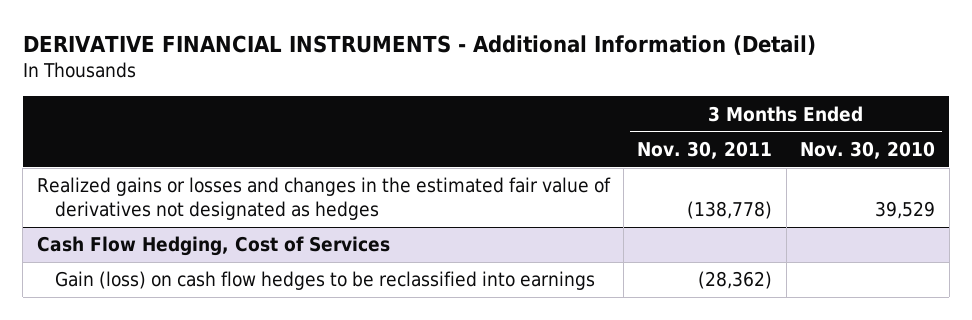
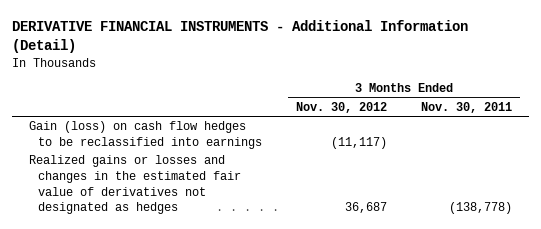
- | 3 Months Ended Nov. 30, 2011 | 3 Months Ended Nov. 30, 2010
+ | 3 Months Ended Nov. 30, 2012 | 3 Months Ended Nov. 30, 2011
+ Gain (loss) on cash flow hedges to be reclassified into earnings | (11,117) |
- Cash Flow Hedging, Cost of Services
- Gain (loss) on cash flow hedges to be reclassified into earnings | (28,362) |

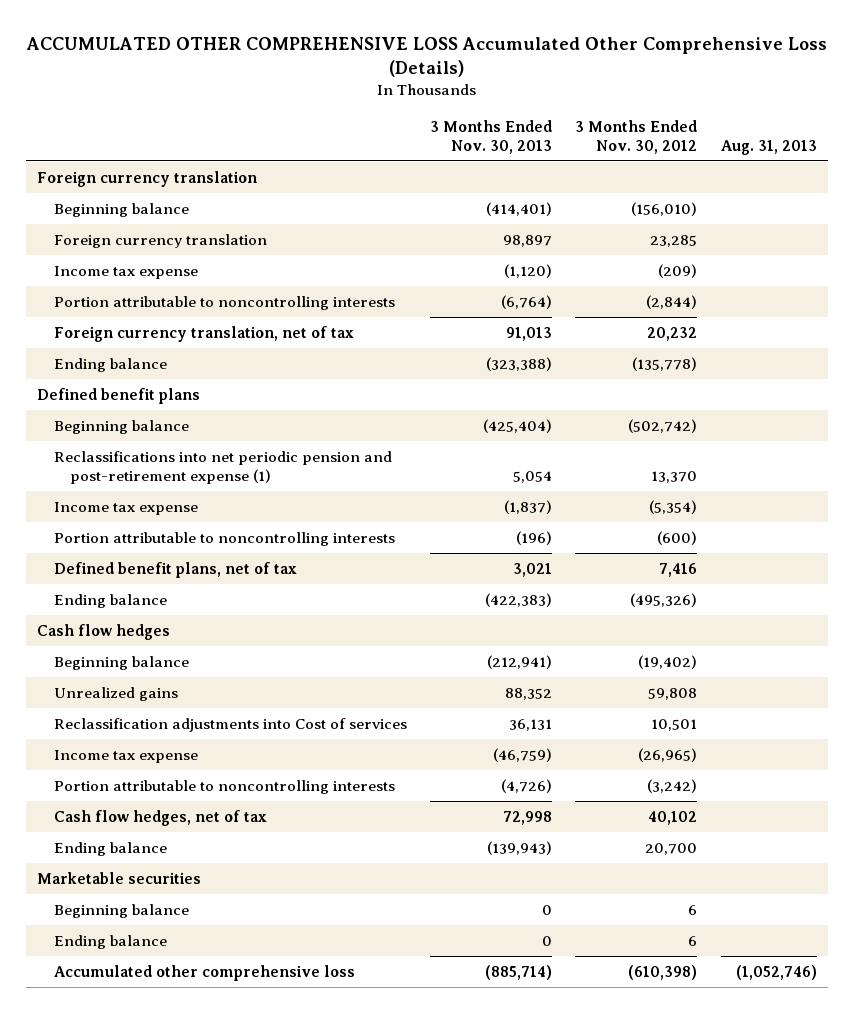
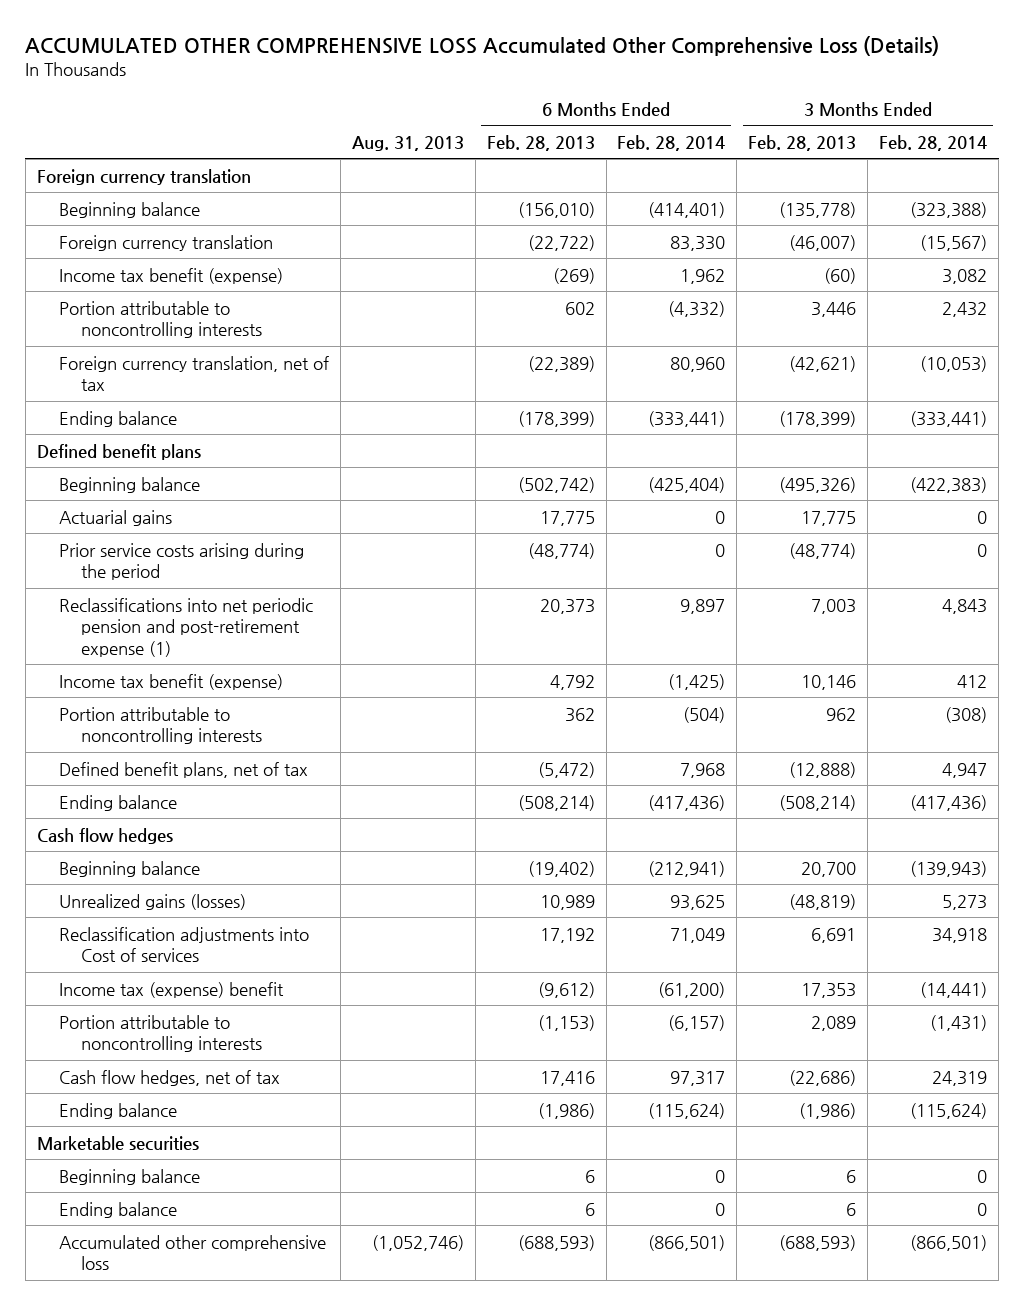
- | 3 Months Ended Nov. 30, 2013 | 3 Months Ended Nov. 30, 2012 | Aug. 31, 2013
+ | Aug. 31, 2013 | 6 Months Ended Feb. 28, 2013 | 6 Months Ended Feb. 28, 2014 | 3 Months Ended Feb. 28, 2013 | 3 Months Ended Feb. 28, 2014
- Income tax expense | (1,120) | (209) |
+ Income tax benefit (expense) | | (269) | 1,962 | (60) | 3,082
+ Actuarial gains | | 17,775 | 0 | 17,775 | 0
+ Prior service costs arising during the period | | (48,774) | 0 | (48,774) | 0
- Income tax expense | (1,837) | (5,354) |
+ Income tax benefit (expense) | | 4,792 | (1,425) | 10,146 | 412
- Unrealized gains | 88,352 | 59,808 |
+ Unrealized gains (losses) | | 10,989 | 93,625 | (48,819) | 5,273
- Income tax expense | (46,759) | (26,965) |
+ Income tax (expense) benefit | | (9,612) | (61,200) | 17,353 | (14,441)

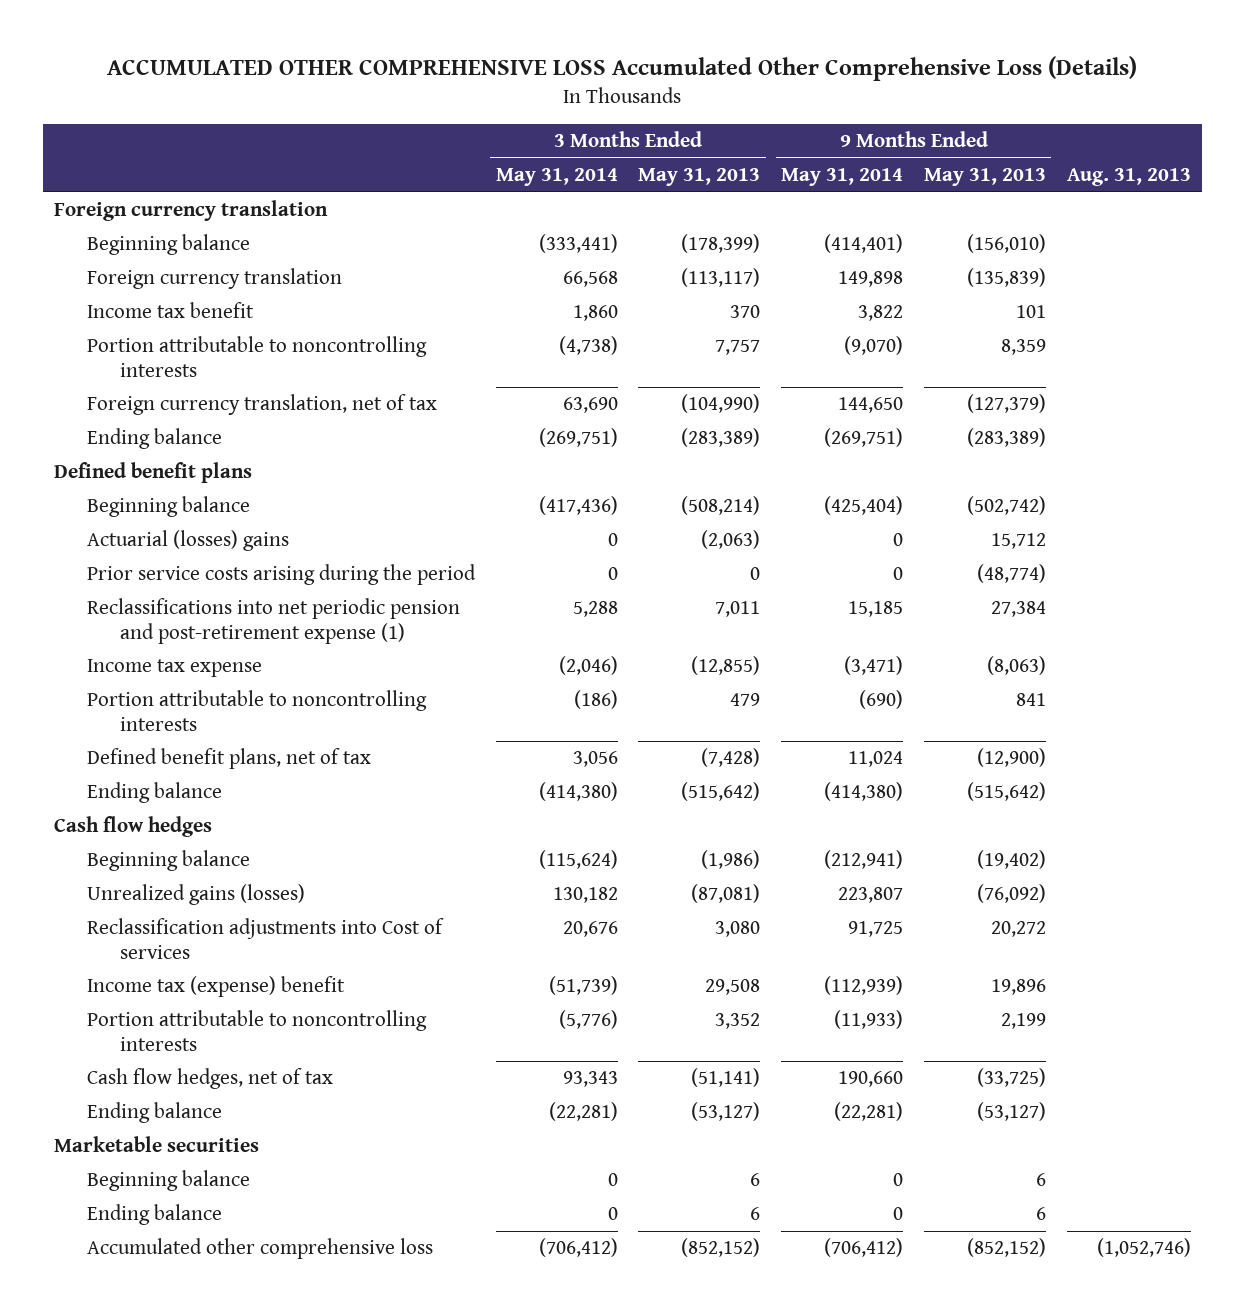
- | Aug. 31, 2013 | 6 Months Ended Feb. 28, 2013 | 6 Months Ended Feb. 28, 2014 | 3 Months Ended Feb. 28, 2013 | 3 Months Ended Feb. 28, 2014
+ | 3 Months Ended May 31, 2014 | 3 Months Ended May 31, 2013 | 9 Months Ended May 31, 2014 | 9 Months Ended May 31, 2013 | Aug. 31, 2013
- Income tax benefit (expense) | | (269) | 1,962 | (60) | 3,082
+ Income tax benefit | 1,860 | 370 | 3,822 | 101 |
- Actuarial gains | | 17,775 | 0 | 17,775 | 0
+ Actuarial (losses) gains | 0 | (2,063) | 0 | 15,712 |
- Income tax benefit (expense) | | 4,792 | (1,425) | 10,146 | 412
+ Income tax expense | (2,046) | (12,855) | (3,471) | (8,063) |

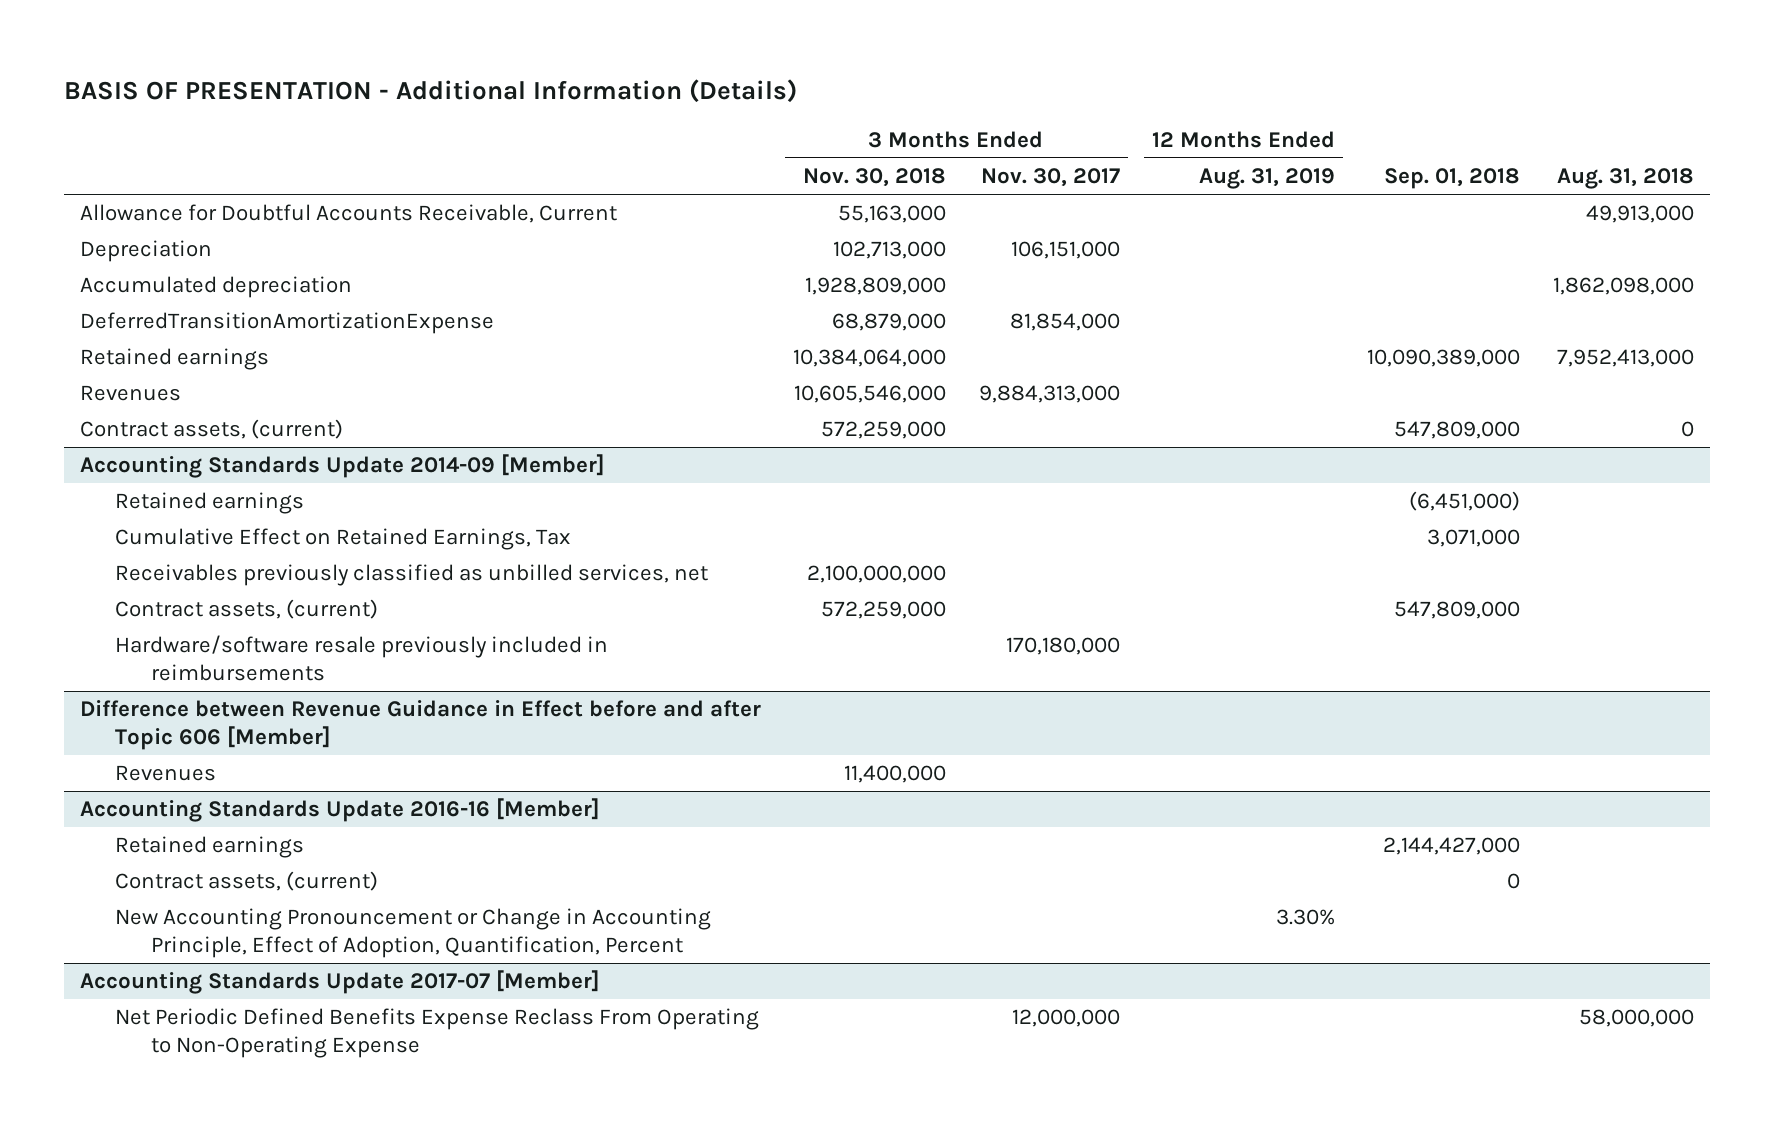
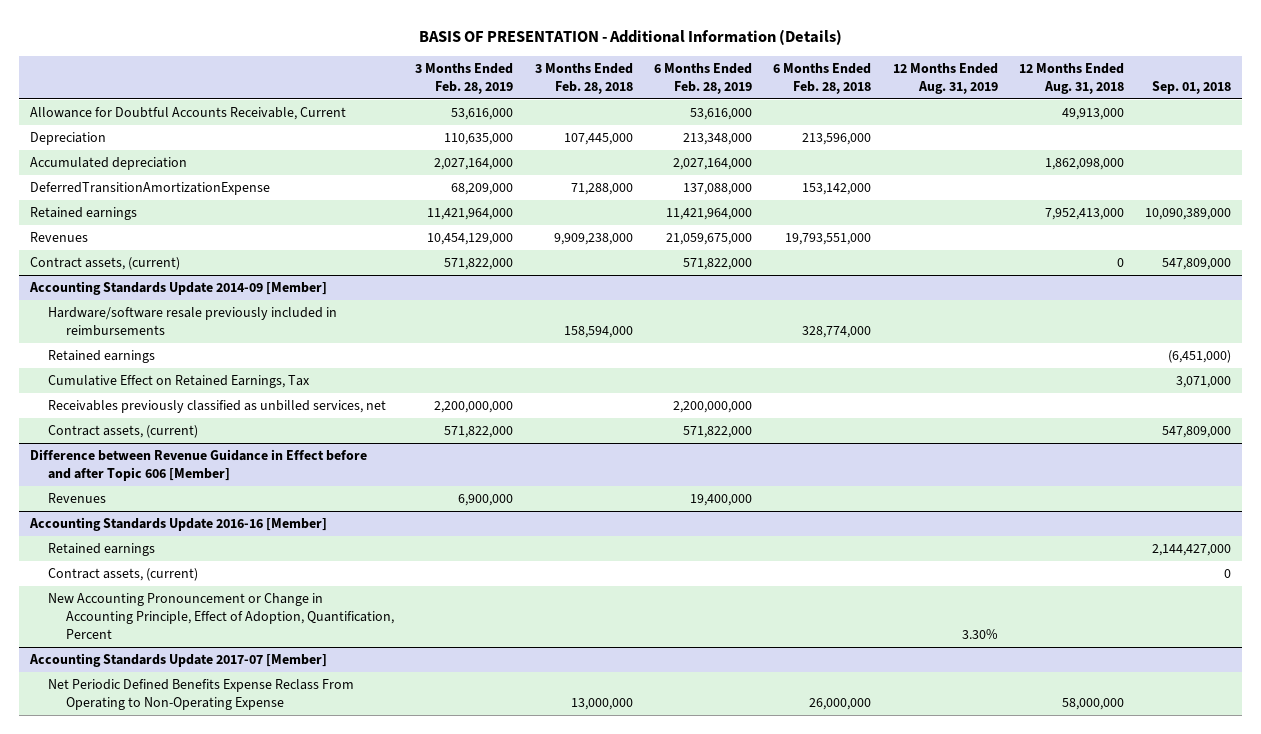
- | 3 Months Ended Nov. 30, 2018 | 3 Months Ended Nov. 30, 2017 | 12 Months Ended Aug. 31, 2019 | Sep. 01, 2018 | Aug. 31, 2018
+ | 3 Months Ended Feb. 28, 2019 | 3 Months Ended Feb. 28, 2018 | 6 Months Ended Feb. 28, 2019 | 6 Months Ended Feb. 28, 2018 | 12 Months Ended Aug. 31, 2019 | 12 Months Ended Aug. 31, 2018 | Sep. 01, 2018
@ Accounting Standards Update 2014-09 [Member]
moved up: Hardware/software resale previously included in reimbursements | | 158,594,000 | | 328,774,000 | | |

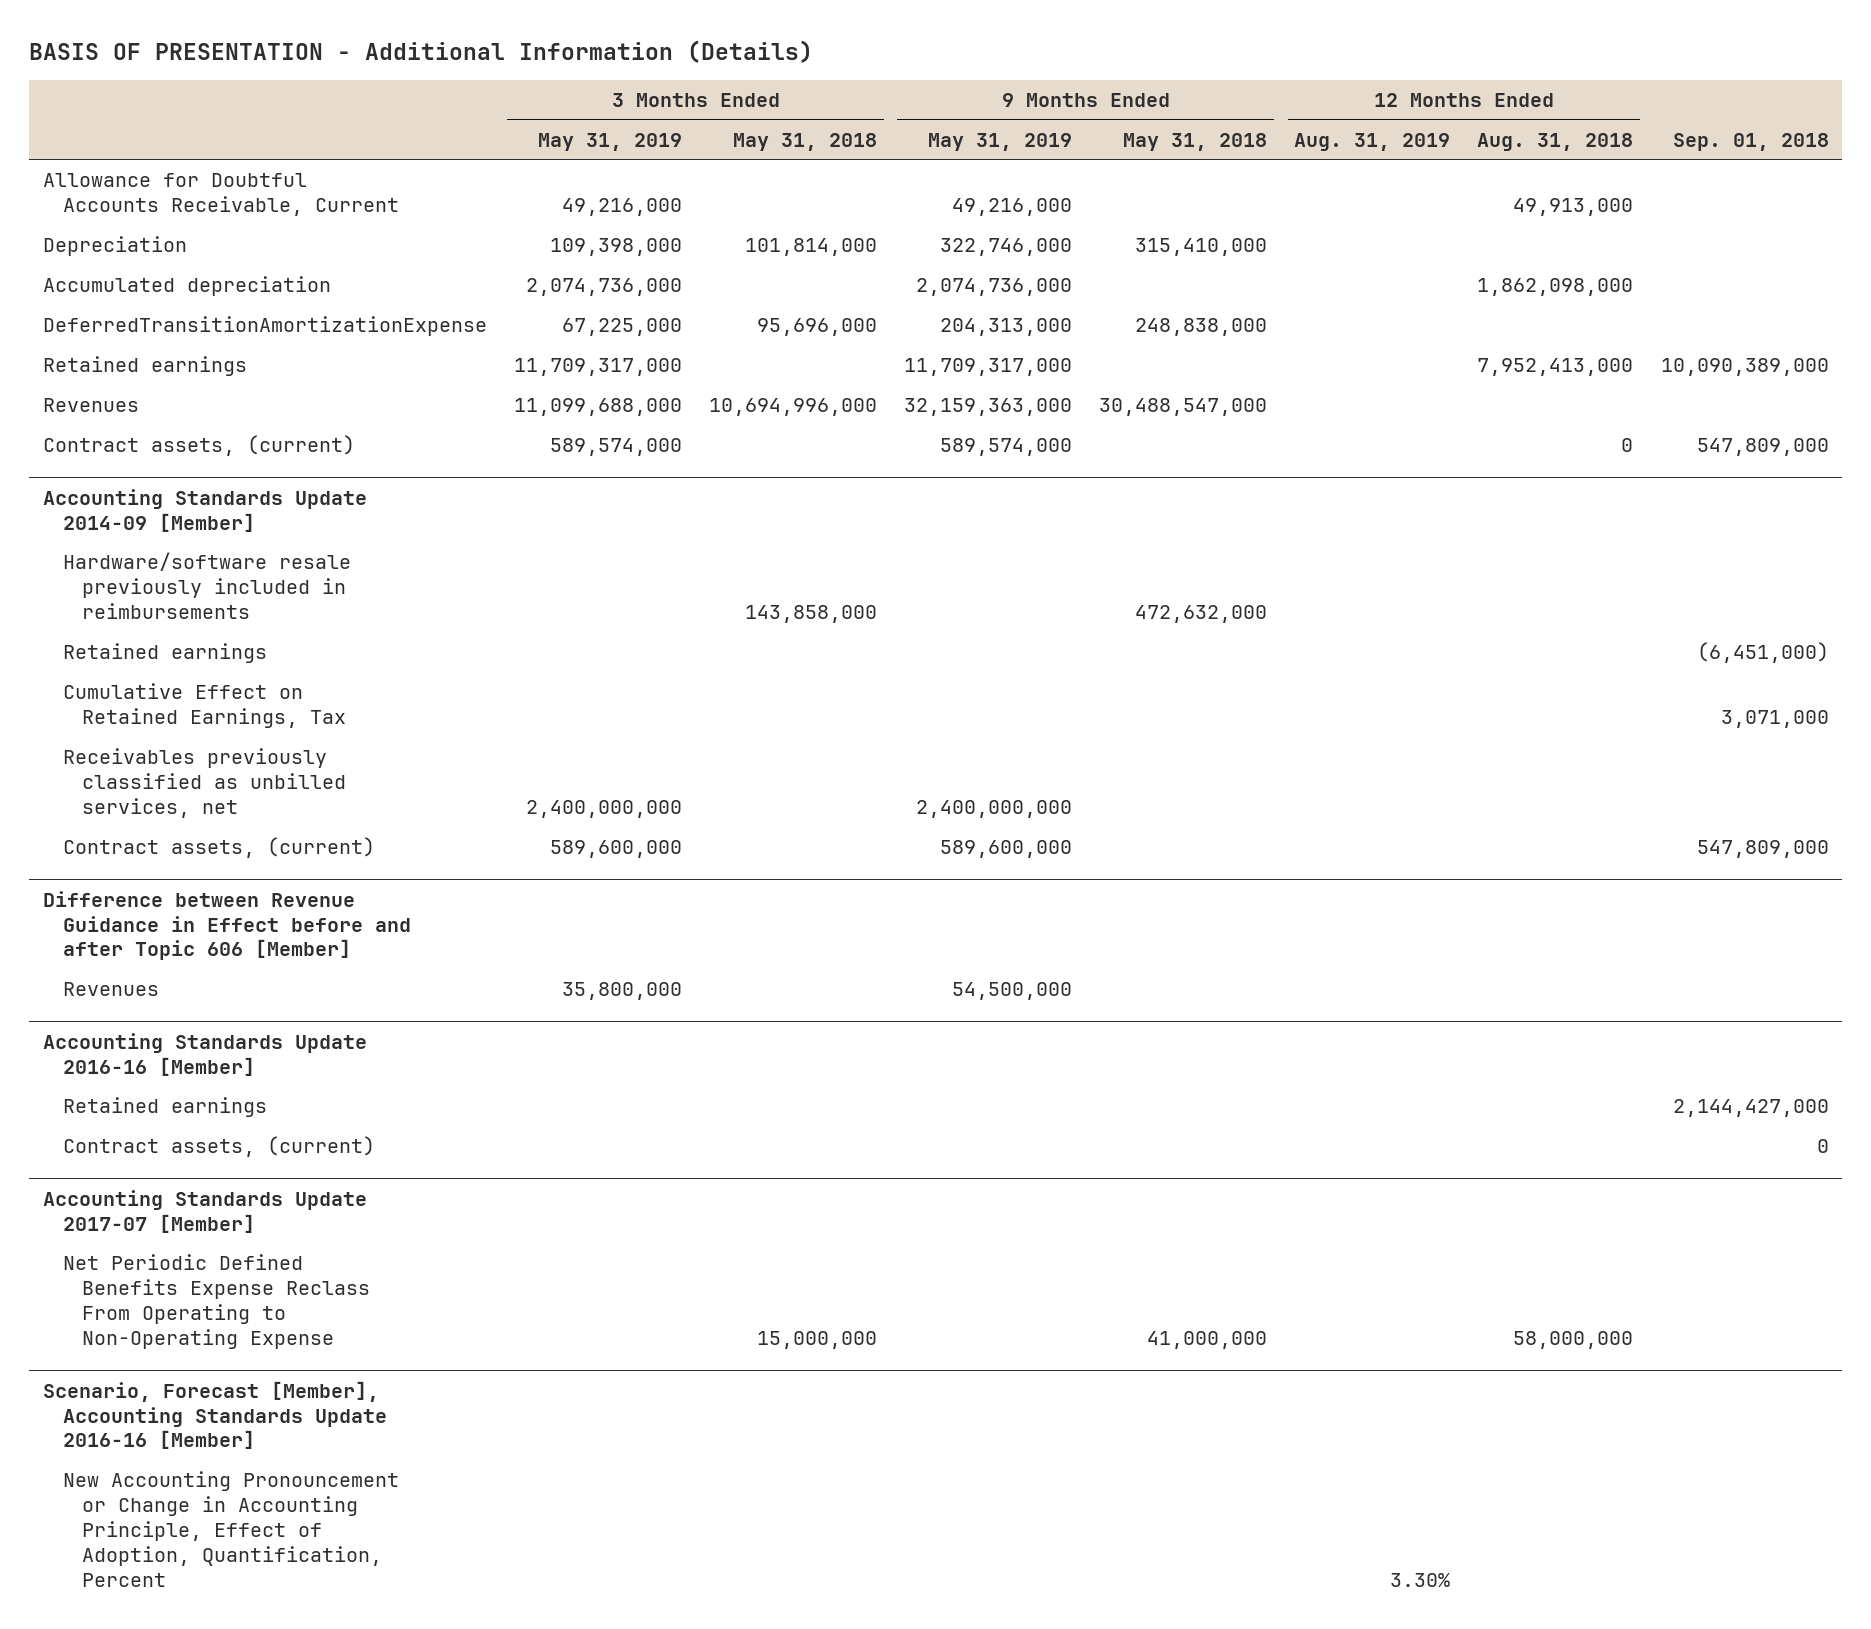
- | 3 Months Ended Feb. 28, 2019 | 3 Months Ended Feb. 28, 2018 | 6 Months Ended Feb. 28, 2019 | 6 Months Ended Feb. 28, 2018 | 12 Months Ended Aug. 31, 2019 | 12 Months Ended Aug. 31, 2018 | Sep. 01, 2018
+ | 3 Months Ended May 31, 2019 | 3 Months Ended May 31, 2018 | 9 Months Ended May 31, 2019 | 9 Months Ended May 31, 2018 | 12 Months Ended Aug. 31, 2019 | 12 Months Ended Aug. 31, 2018 | Sep. 01, 2018
@ Accounting Standards Update 2016-16 [Member]
- New Accounting Pronouncement or Change in Accounting Principle, Effect of Adoption, Quantification, Percent | | | | | 3.30% | |
+ Scenario, Forecast [Member], Accounting Standards Update 2016-16 [Member]
+ New Accounting Pronouncement or Change in Accounting Principle, Effect of Adoption, Quantification, Percent | | | | | 3.30% | |

